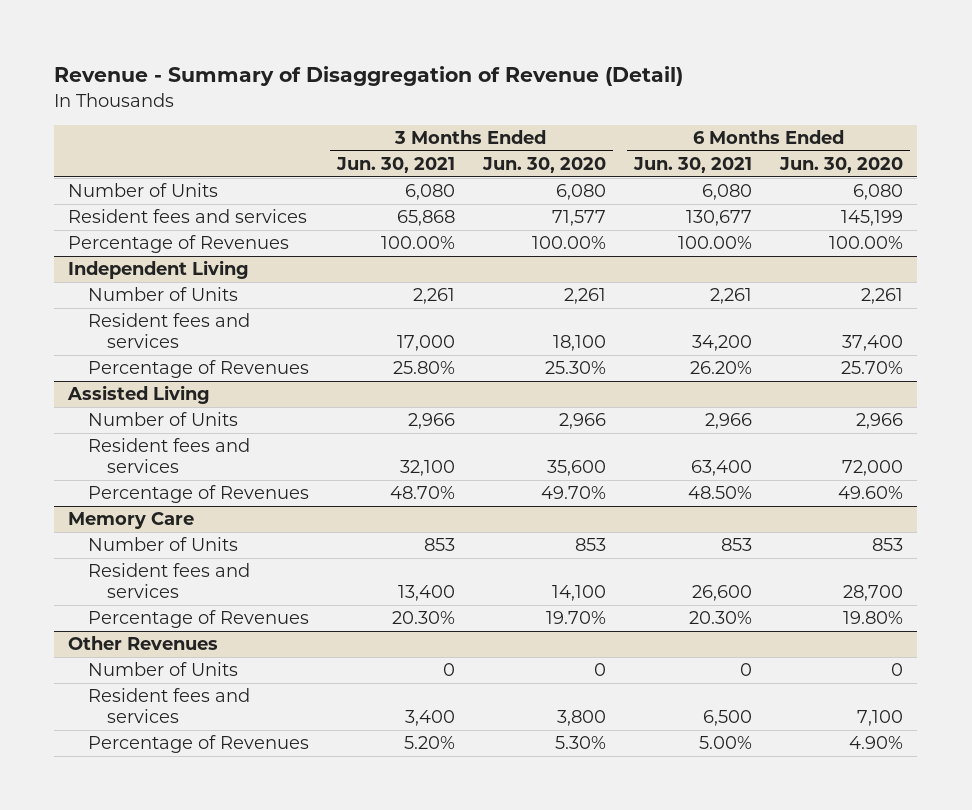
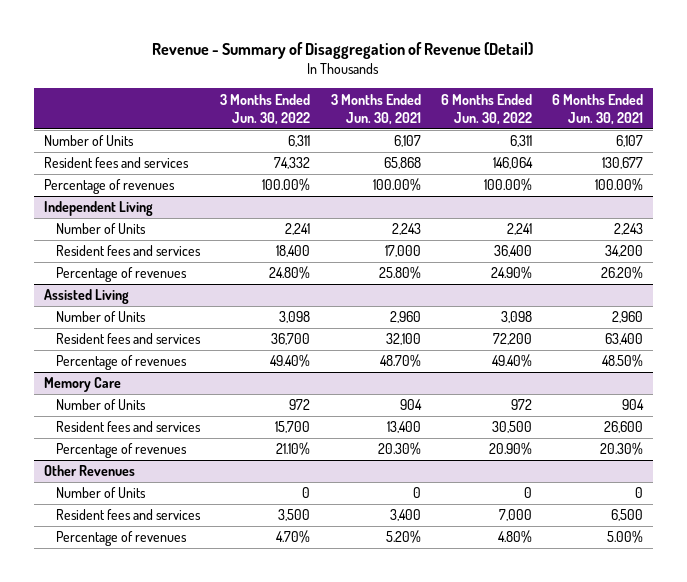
- | 3 Months Ended Jun. 30, 2021 | 3 Months Ended Jun. 30, 2020 | 6 Months Ended Jun. 30, 2021 | 6 Months Ended Jun. 30, 2020
+ | 3 Months Ended Jun. 30, 2022 | 3 Months Ended Jun. 30, 2021 | 6 Months Ended Jun. 30, 2022 | 6 Months Ended Jun. 30, 2021
- Number of Units | 6,080 | 6,080 | 6,080 | 6,080
+ Number of Units | 6,311 | 6,107 | 6,311 | 6,107
- Percentage of Revenues | 100.00% | 100.00% | 100.00% | 100.00%
+ Percentage of revenues | 100.00% | 100.00% | 100.00% | 100.00%
@ Independent Living
- Number of Units | 2,261 | 2,261 | 2,261 | 2,261
+ Number of Units | 2,241 | 2,243 | 2,241 | 2,243
- Percentage of Revenues | 25.80% | 25.30% | 26.20% | 25.70%
+ Percentage of revenues | 24.80% | 25.80% | 24.90% | 26.20%
@ Assisted Living
- Number of Units | 2,966 | 2,966 | 2,966 | 2,966
+ Number of Units | 3,098 | 2,960 | 3,098 | 2,960
- Percentage of Revenues | 48.70% | 49.70% | 48.50% | 49.60%
+ Percentage of revenues | 49.40% | 48.70% | 49.40% | 48.50%
@ Memory Care
- Number of Units | 853 | 853 | 853 | 853
+ Number of Units | 972 | 904 | 972 | 904
- Percentage of Revenues | 20.30% | 19.70% | 20.30% | 19.80%
+ Percentage of revenues | 21.10% | 20.30% | 20.90% | 20.30%
@ Other Revenues
- Percentage of Revenues | 5.20% | 5.30% | 5.00% | 4.90%
+ Percentage of revenues | 4.70% | 5.20% | 4.80% | 5.00%

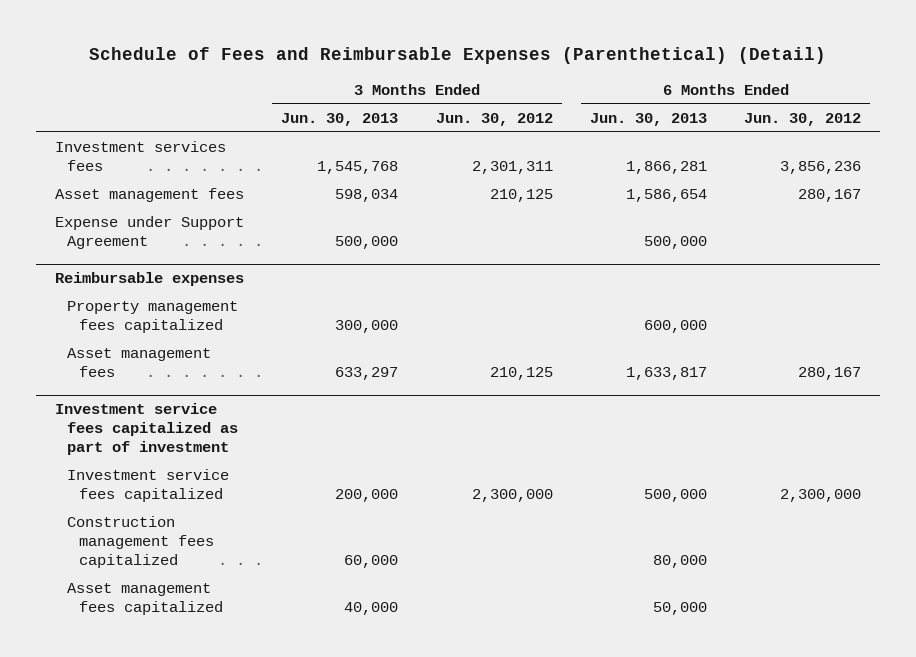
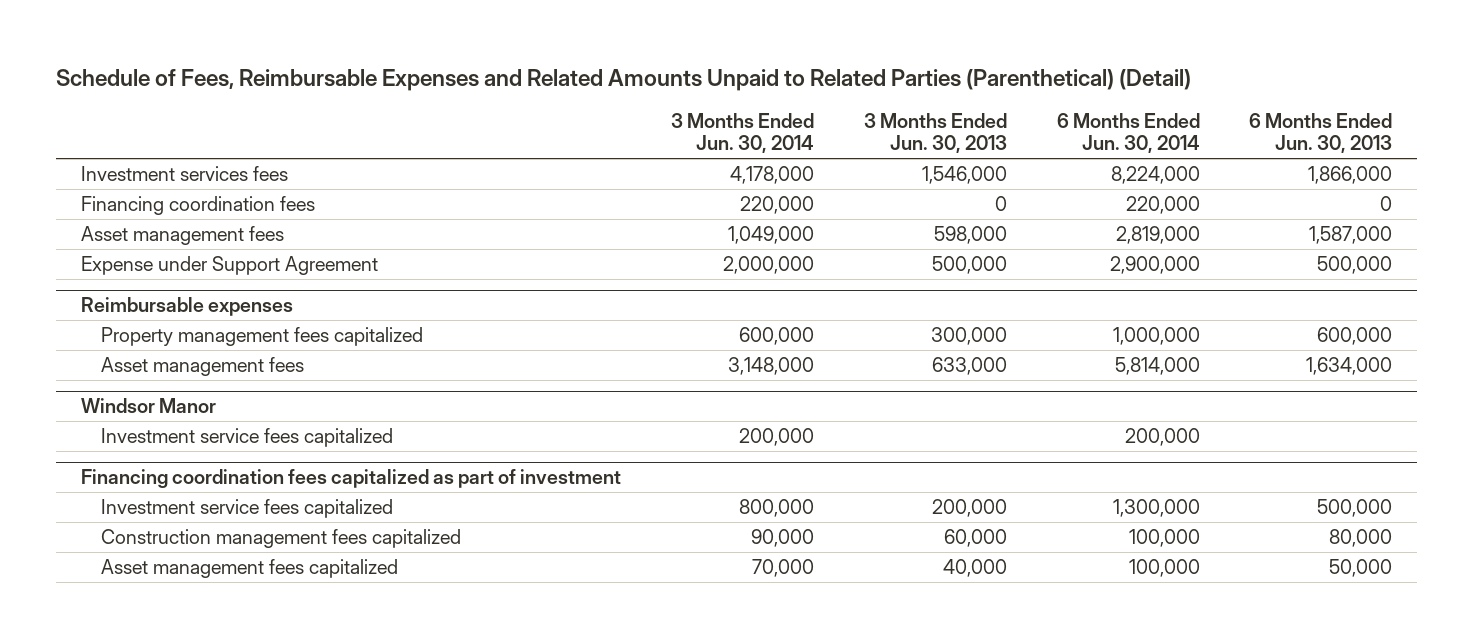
- Schedule of Fees and Reimbursable Expenses (Parenthetical) (Detail)
+ Schedule of Fees, Reimbursable Expenses and Related Amounts Unpaid to Related Parties (Parenthetical) (Detail)
- | 3 Months Ended Jun. 30, 2013 | 3 Months Ended Jun. 30, 2012 | 6 Months Ended Jun. 30, 2013 | 6 Months Ended Jun. 30, 2012
+ | 3 Months Ended Jun. 30, 2014 | 3 Months Ended Jun. 30, 2013 | 6 Months Ended Jun. 30, 2014 | 6 Months Ended Jun. 30, 2013
- Investment services fees | 1,545,768 | 2,301,311 | 1,866,281 | 3,856,236
- Asset management fees | 598,034 | 210,125 | 1,586,654 | 280,167
+ Investment services fees | 4,178,000 | 1,546,000 | 8,224,000 | 1,866,000
+ Financing coordination fees | 220,000 | 0 | 220,000 | 0
+ Asset management fees | 1,049,000 | 598,000 | 2,819,000 | 1,587,000
@ Reimbursable expenses
- Asset management fees | 633,297 | 210,125 | 1,633,817 | 280,167
- Investment service fees capitalized as part of investment
@ Reimbursable expenses
+ Asset management fees | 3,148,000 | 633,000 | 5,814,000 | 1,634,000
+ Windsor Manor
+ Investment service fees capitalized | 200,000 | | 200,000 |
+ Financing coordination fees capitalized as part of investment

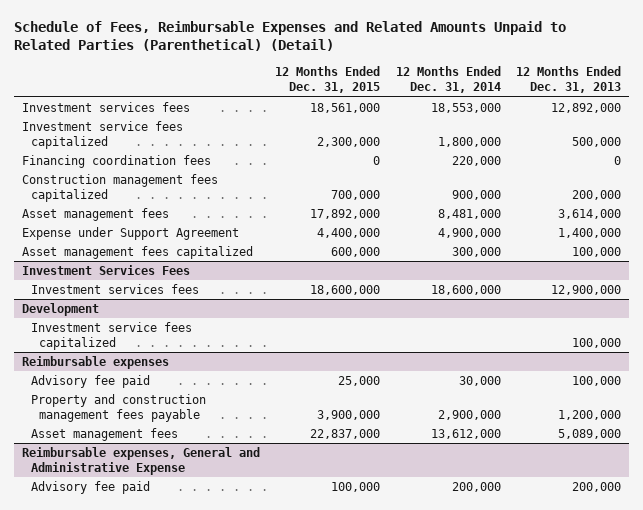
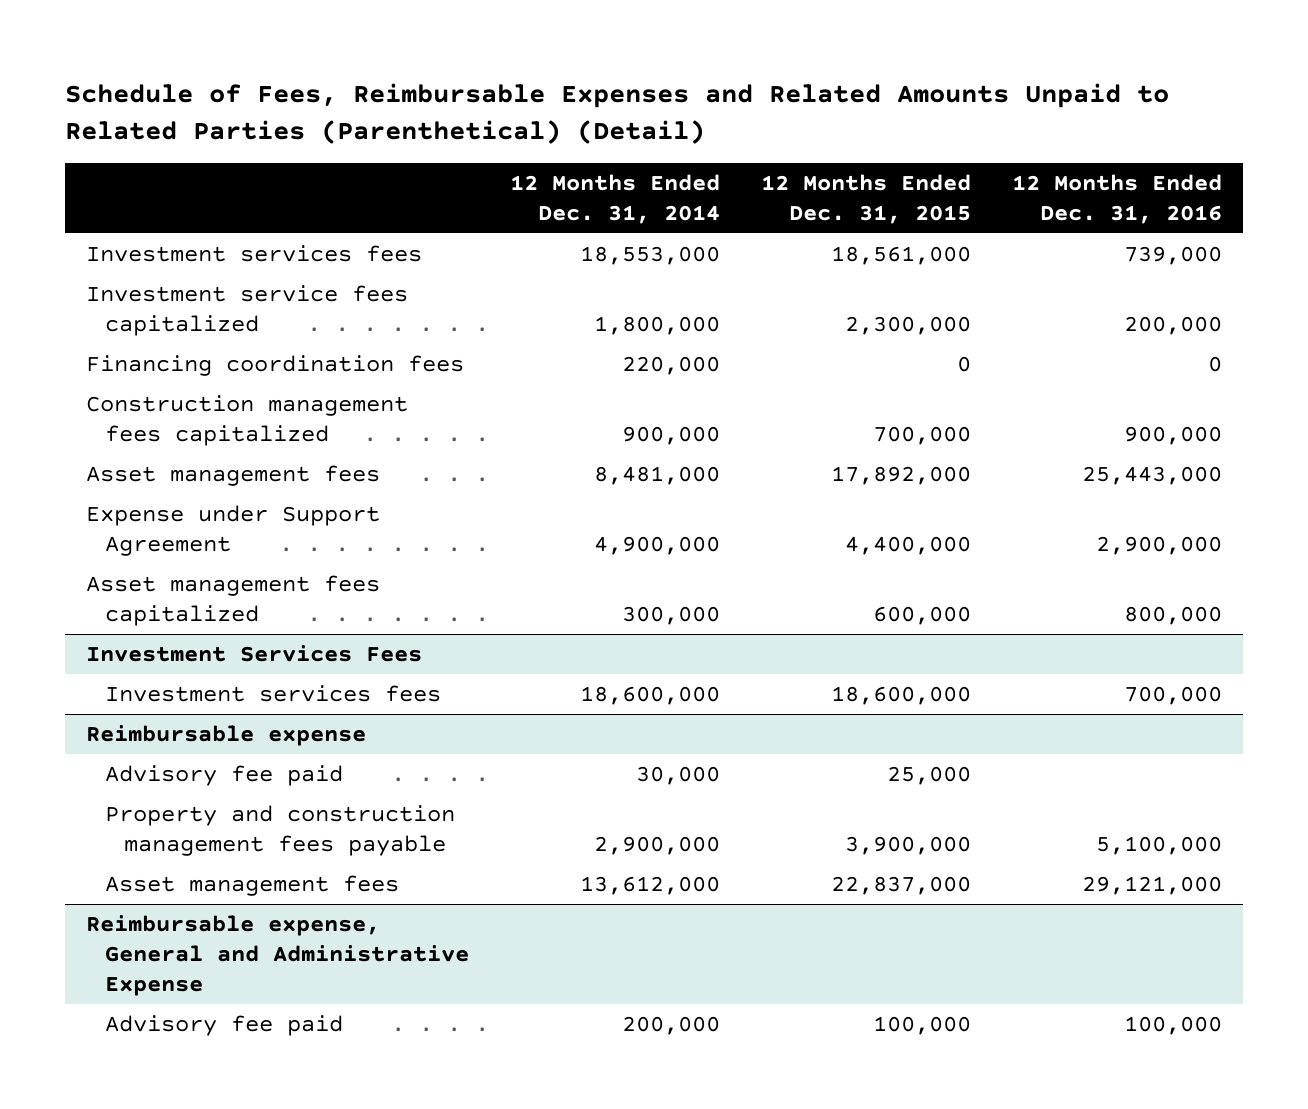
- | 12 Months Ended Dec. 31, 2015 | 12 Months Ended Dec. 31, 2014 | 12 Months Ended Dec. 31, 2013
+ | 12 Months Ended Dec. 31, 2014 | 12 Months Ended Dec. 31, 2015 | 12 Months Ended Dec. 31, 2016
- Development
- Investment service fees capitalized | | | 100,000
- Reimbursable expenses
+ Reimbursable expense
- Reimbursable expenses, General and Administrative Expense
+ Reimbursable expense, General and Administrative Expense

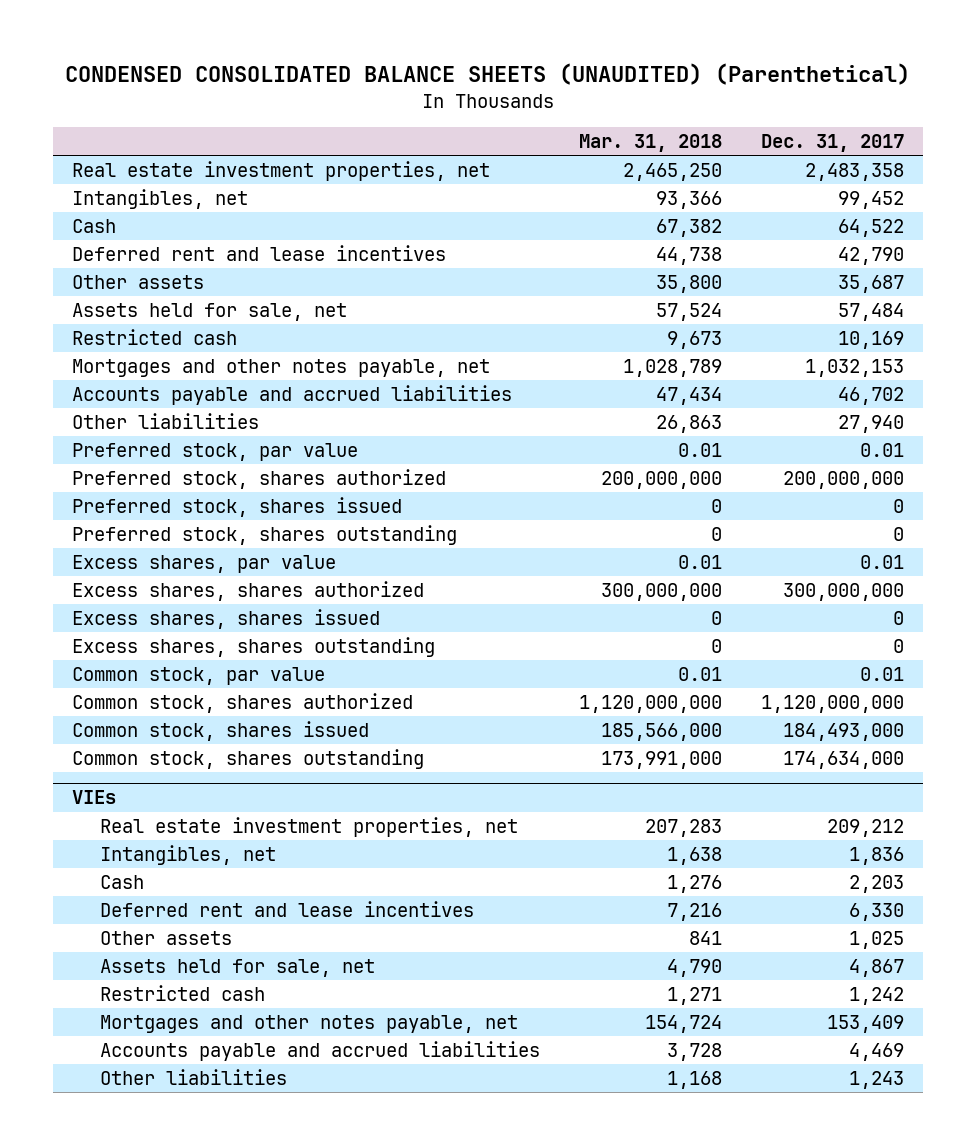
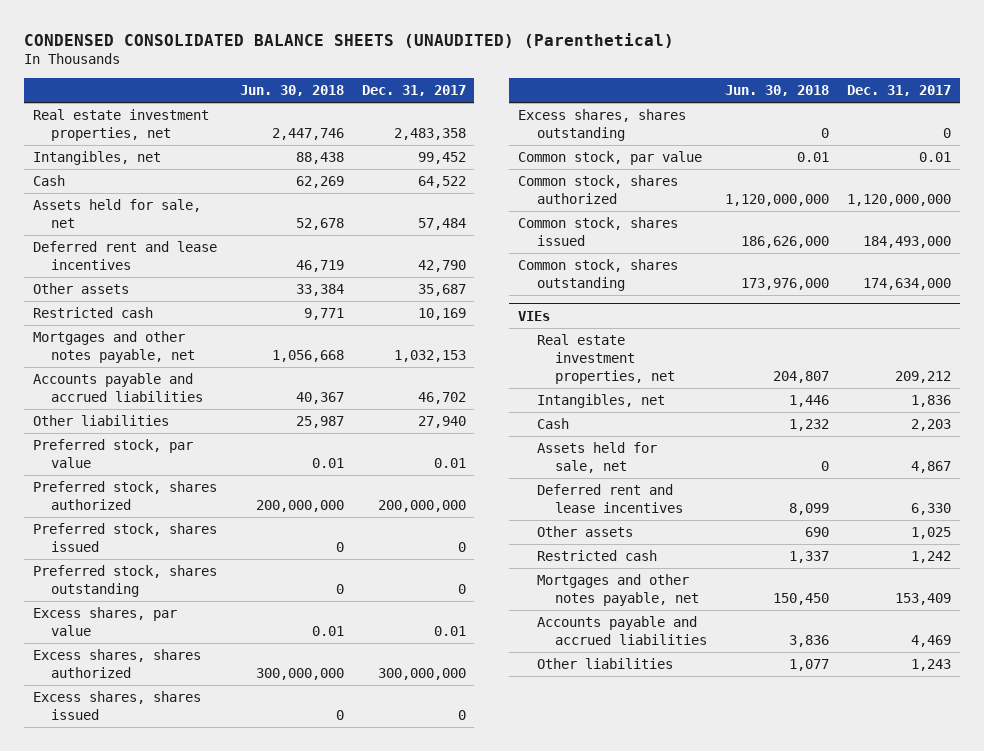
- | Mar. 31, 2018 | Dec. 31, 2017
+ | Jun. 30, 2018 | Dec. 31, 2017
moved up: Assets held for sale, net | 52,678 | 57,484
@ VIEs
moved up: Assets held for sale, net | 0 | 4,867

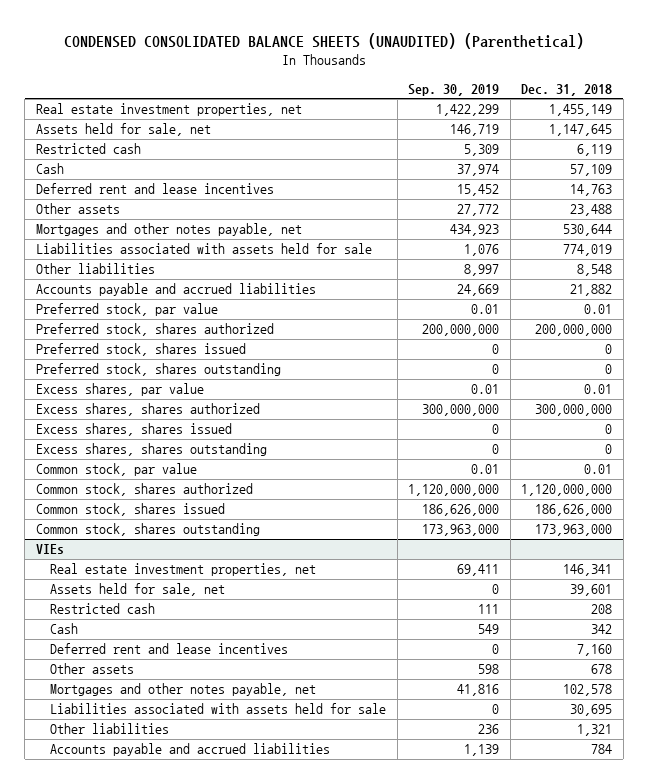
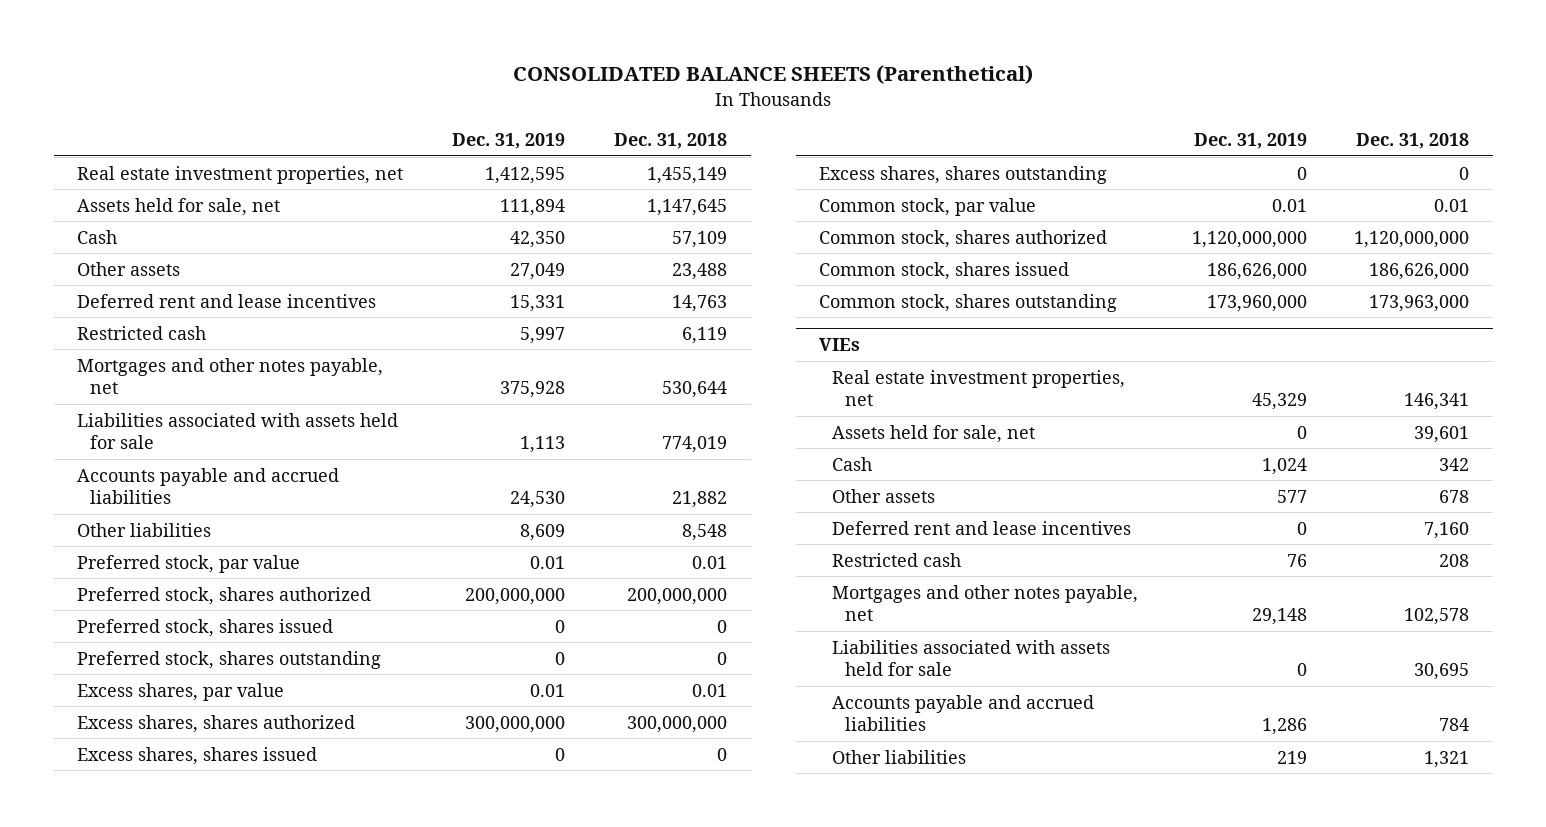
- CONDENSED CONSOLIDATED BALANCE SHEETS (UNAUDITED) (Parenthetical)
+ CONSOLIDATED BALANCE SHEETS (Parenthetical)
- | Sep. 30, 2019 | Dec. 31, 2018
+ | Dec. 31, 2019 | Dec. 31, 2018
moved down: Deferred rent and lease incentives | 15,331 | 14,763
moved down: Restricted cash | 5,997 | 6,119
moved down: Other liabilities | 8,609 | 8,548
@ VIEs
moved down: Deferred rent and lease incentives | 0 | 7,160
moved down: Restricted cash | 76 | 208
moved down: Other liabilities | 219 | 1,321

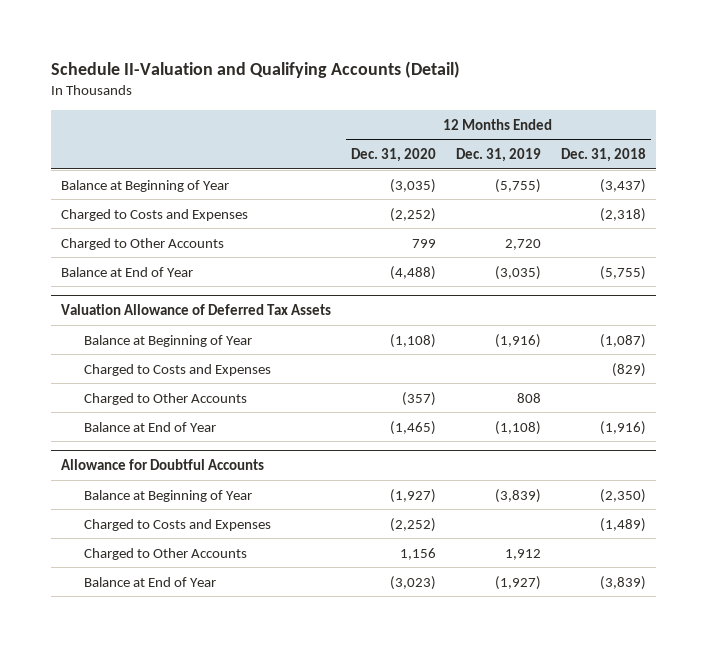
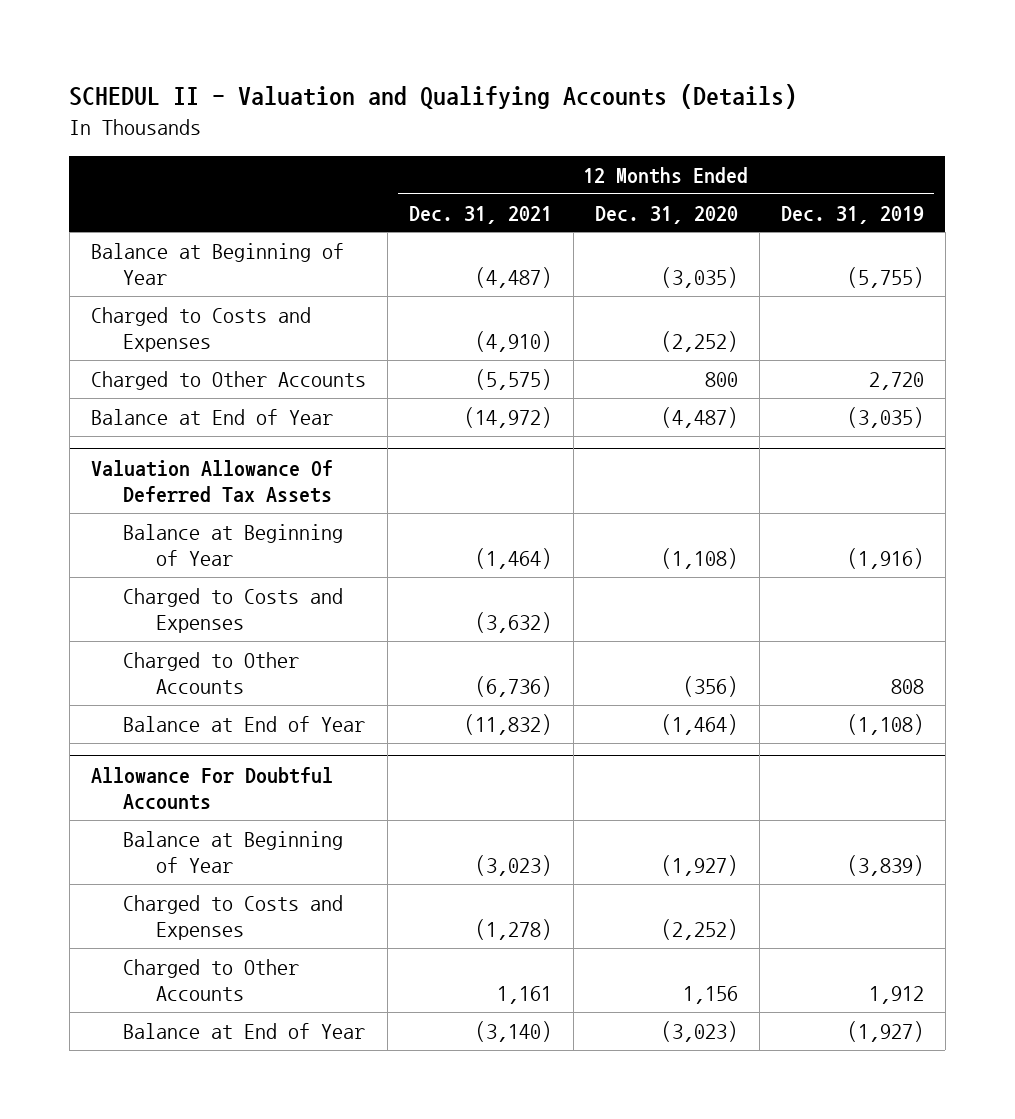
- Schedule II-Valuation and Qualifying Accounts (Detail)
+ SCHEDUL II - Valuation and Qualifying Accounts (Details)
- | 12 Months Ended Dec. 31, 2020 | 12 Months Ended Dec. 31, 2019 | 12 Months Ended Dec. 31, 2018
+ | 12 Months Ended Dec. 31, 2021 | 12 Months Ended Dec. 31, 2020 | 12 Months Ended Dec. 31, 2019
- Charged to Other Accounts | 799 | 2,720 |
- Balance at End of Year | (4,488) | (3,035) | (5,755)
- Valuation Allowance of Deferred Tax Assets
+ Charged to Other Accounts | (5,575) | 800 | 2,720
+ Balance at End of Year | (14,972) | (4,487) | (3,035)
+ Valuation Allowance Of Deferred Tax Assets
- Charged to Other Accounts | (357) | 808 |
- Balance at End of Year | (1,465) | (1,108) | (1,916)
- Allowance for Doubtful Accounts
+ Charged to Other Accounts | (6,736) | (356) | 808
+ Balance at End of Year | (11,832) | (1,464) | (1,108)
+ Allowance For Doubtful Accounts

